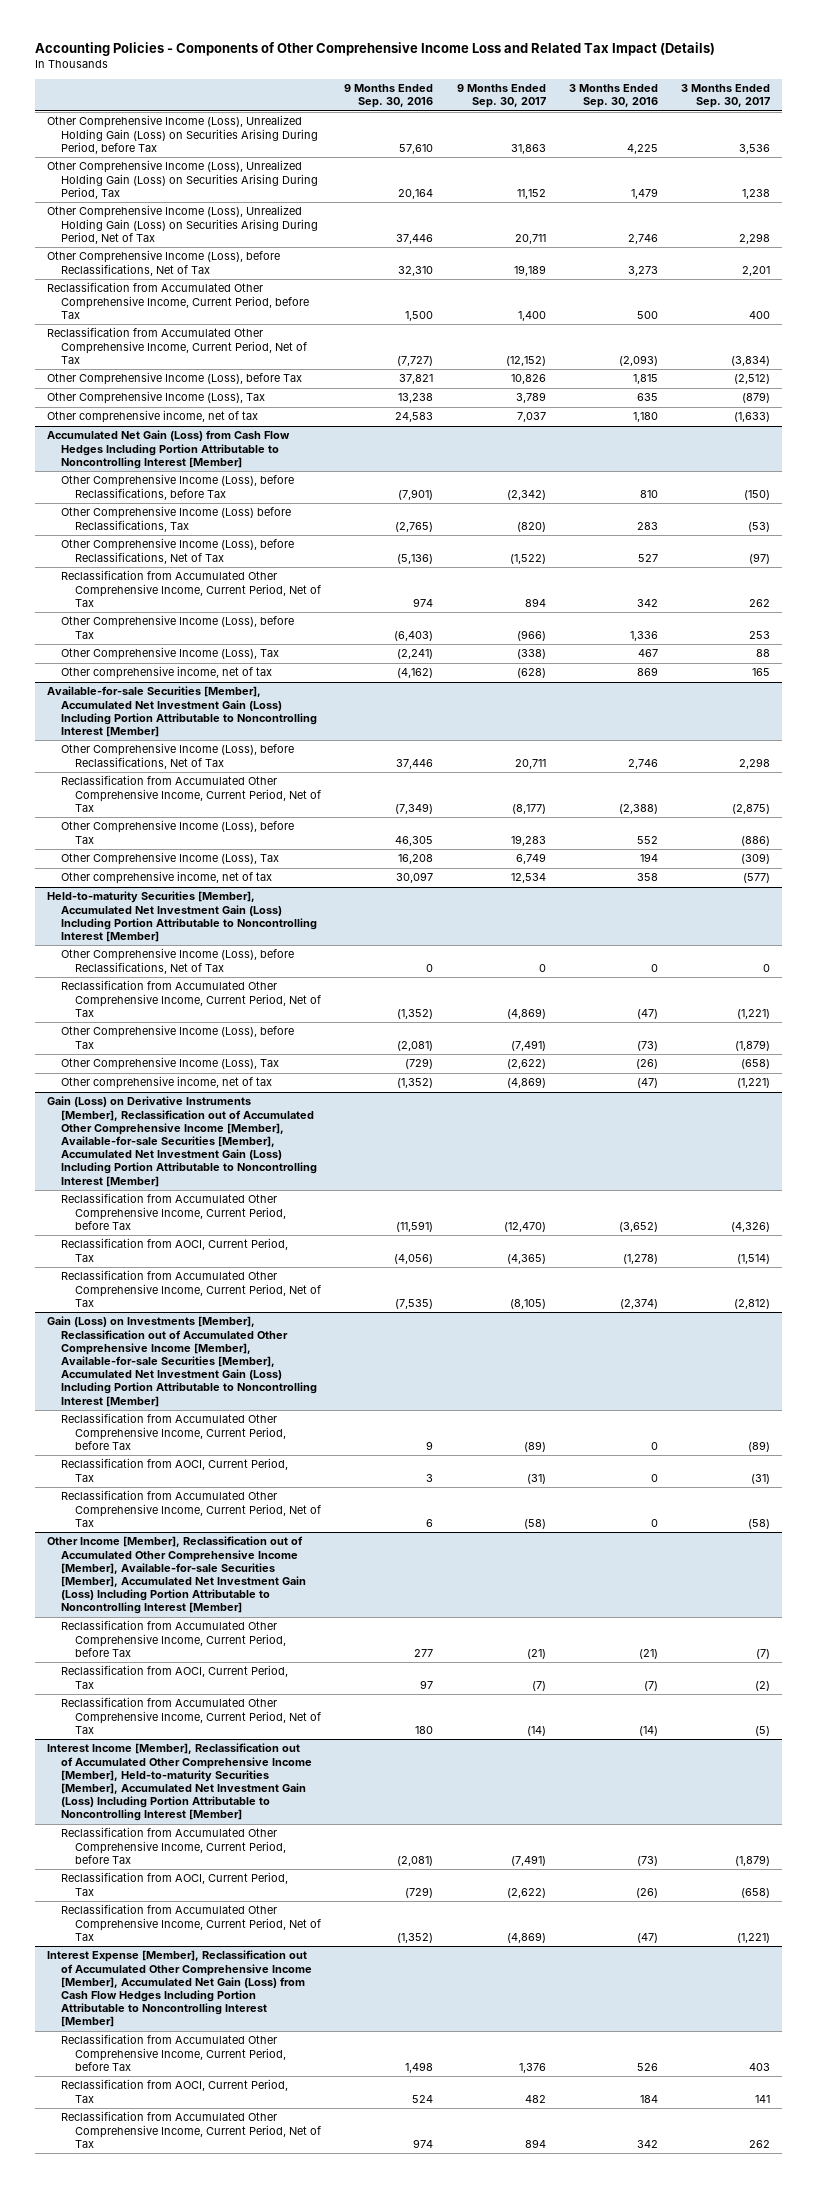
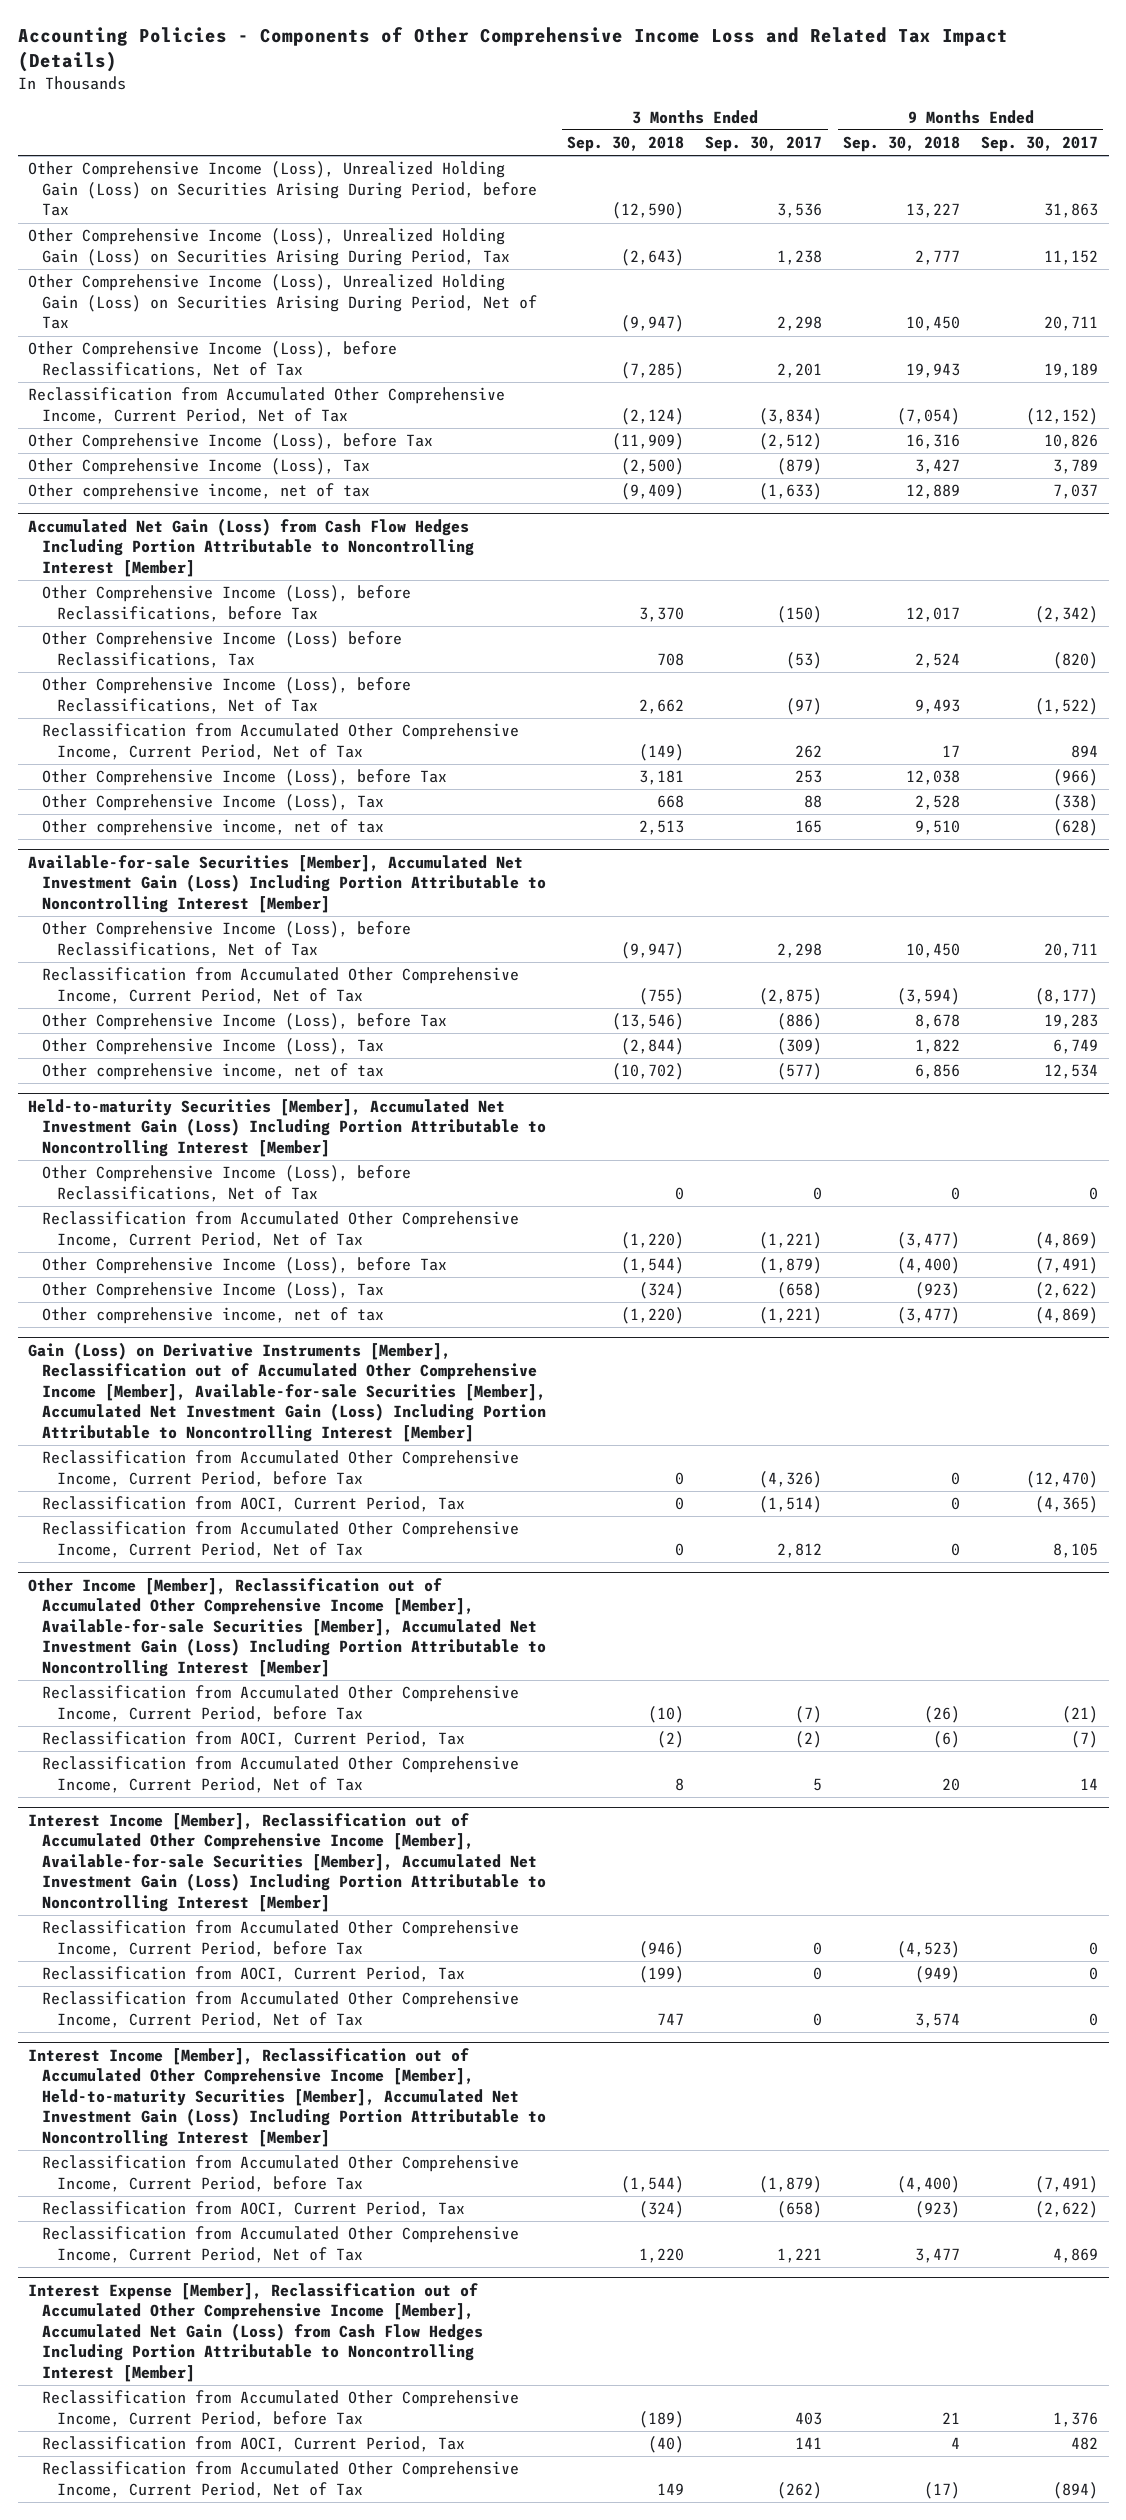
- | 9 Months Ended Sep. 30, 2016 | 9 Months Ended Sep. 30, 2017 | 3 Months Ended Sep. 30, 2016 | 3 Months Ended Sep. 30, 2017
+ | 3 Months Ended Sep. 30, 2018 | 3 Months Ended Sep. 30, 2017 | 9 Months Ended Sep. 30, 2018 | 9 Months Ended Sep. 30, 2017
- Reclassification from Accumulated Other Comprehensive Income, Current Period, before Tax | 1,500 | 1,400 | 500 | 400
@ Gain (Loss) on Derivative Instruments [Member], Reclassification out of Accumulated Other Comprehensive Income [Member], Available-for-sale Securities [Member], Accumulated Net Investment Gain (Loss) Including Portion Attributable to Noncontrolling Interest [Member]
- Reclassification from Accumulated Other Comprehensive Income, Current Period, Net of Tax | (7,535) | (8,105) | (2,374) | (2,812)
- Gain (Loss) on Investments [Member], Reclassification out of Accumulated Other Comprehensive Income [Member], Available-for-sale Securities [Member], Accumulated Net Investment Gain (Loss) Including Portion Attributable to Noncontrolling Interest [Member]
- Reclassification from Accumulated Other Comprehensive Income, Current Period, before Tax | 9 | (89) | 0 | (89)
- Reclassification from AOCI, Current Period, Tax | 3 | (31) | 0 | (31)
- Reclassification from Accumulated Other Comprehensive Income, Current Period, Net of Tax | 6 | (58) | 0 | (58)
@ Gain (Loss) on Derivative Instruments [Member], Reclassification out of Accumulated Other Comprehensive Income [Member], Available-for-sale Securities [Member], Accumulated Net Investment Gain (Loss) Including Portion Attributable to Noncontrolling Interest [Member]
+ Reclassification from Accumulated Other Comprehensive Income, Current Period, Net of Tax | 0 | 2,812 | 0 | 8,105
@ Other Income [Member], Reclassification out of Accumulated Other Comprehensive Income [Member], Available-for-sale Securities [Member], Accumulated Net Investment Gain (Loss) Including Portion Attributable to Noncontrolling Interest [Member]
- Reclassification from Accumulated Other Comprehensive Income, Current Period, Net of Tax | 180 | (14) | (14) | (5)
+ Reclassification from Accumulated Other Comprehensive Income, Current Period, Net of Tax | 8 | 5 | 20 | 14
+ Interest Income [Member], Reclassification out of Accumulated Other Comprehensive Income [Member], Available-for-sale Securities [Member], Accumulated Net Investment Gain (Loss) Including Portion Attributable to Noncontrolling Interest [Member]
+ Reclassification from Accumulated Other Comprehensive Income, Current Period, before Tax | (946) | 0 | (4,523) | 0
+ Reclassification from AOCI, Current Period, Tax | (199) | 0 | (949) | 0
+ Reclassification from Accumulated Other Comprehensive Income, Current Period, Net of Tax | 747 | 0 | 3,574 | 0
@ Interest Income [Member], Reclassification out of Accumulated Other Comprehensive Income [Member], Held-to-maturity Securities [Member], Accumulated Net Investment Gain (Loss) Including Portion Attributable to Noncontrolling Interest [Member]
- Reclassification from Accumulated Other Comprehensive Income, Current Period, Net of Tax | (1,352) | (4,869) | (47) | (1,221)
+ Reclassification from Accumulated Other Comprehensive Income, Current Period, Net of Tax | 1,220 | 1,221 | 3,477 | 4,869
@ Interest Expense [Member], Reclassification out of Accumulated Other Comprehensive Income [Member], Accumulated Net Gain (Loss) from Cash Flow Hedges Including Portion Attributable to Noncontrolling Interest [Member]
- Reclassification from Accumulated Other Comprehensive Income, Current Period, Net of Tax | 974 | 894 | 342 | 262
+ Reclassification from Accumulated Other Comprehensive Income, Current Period, Net of Tax | 149 | (262) | (17) | (894)

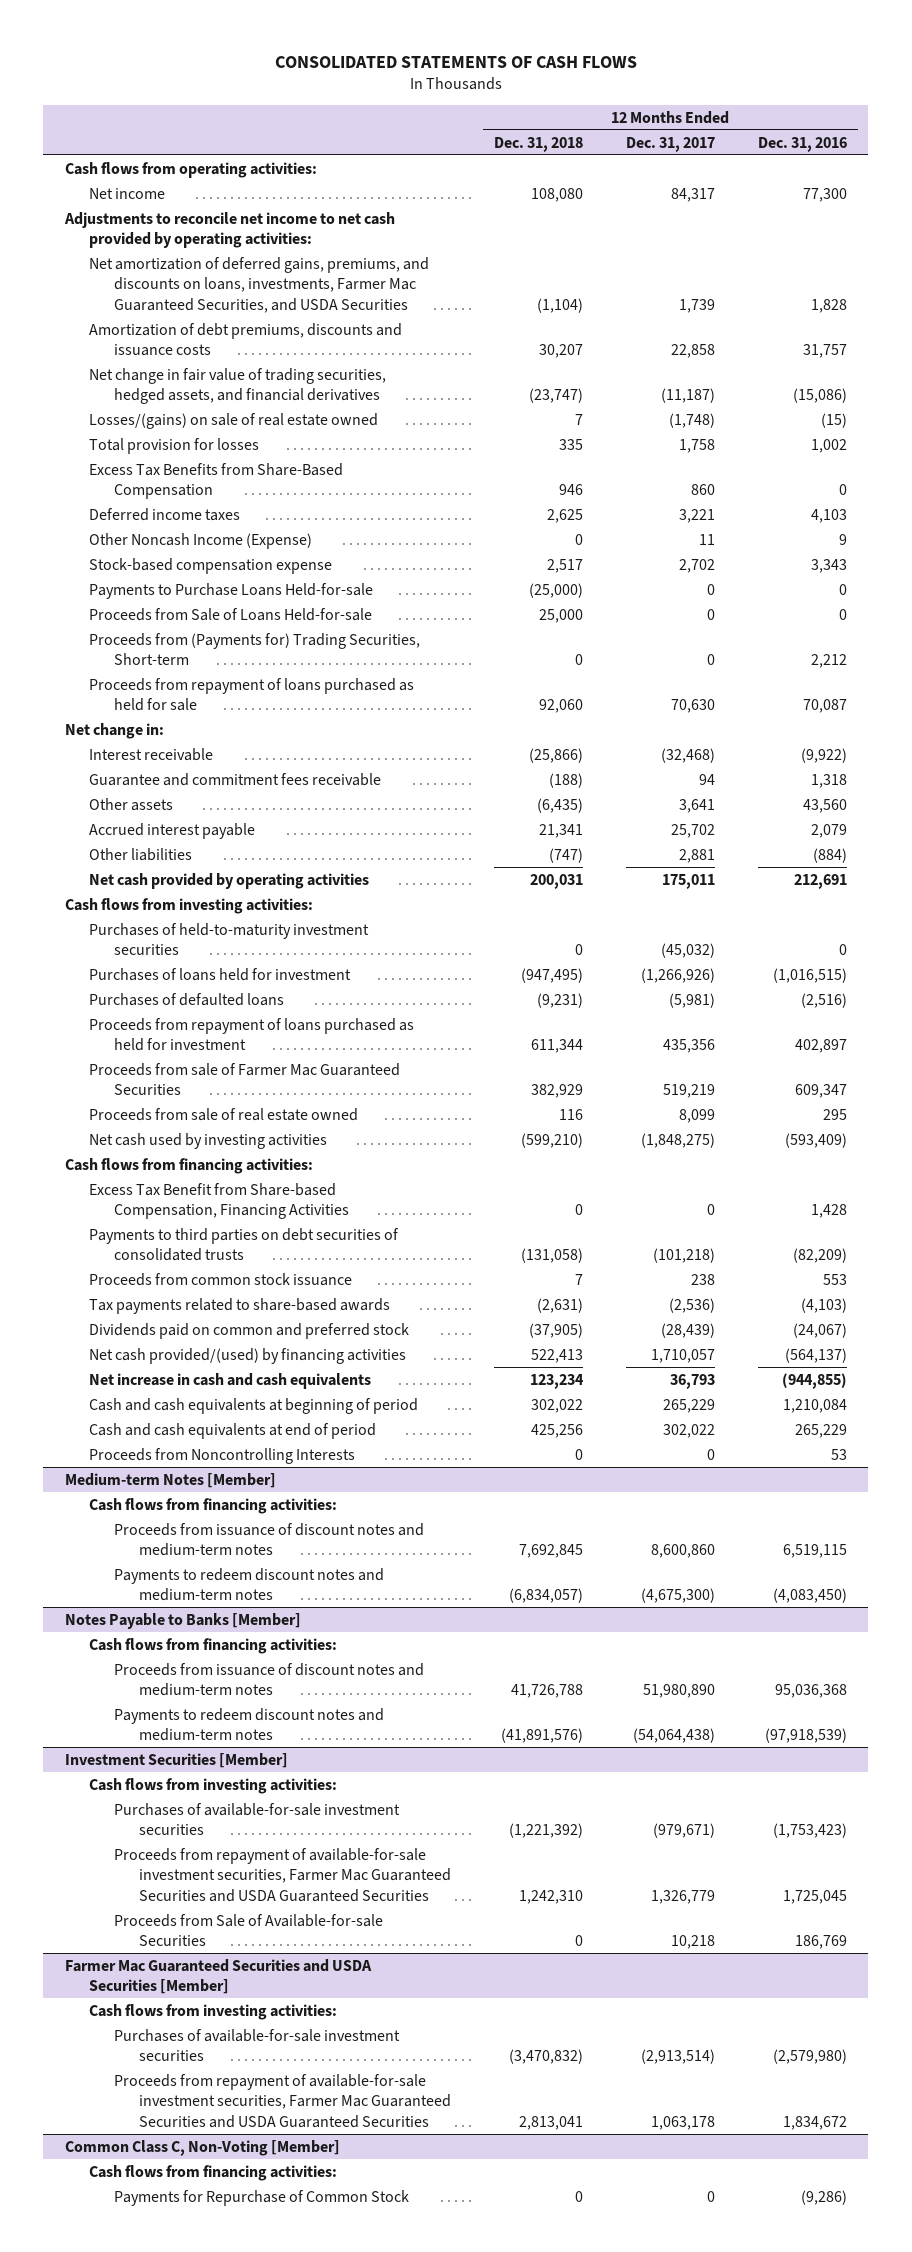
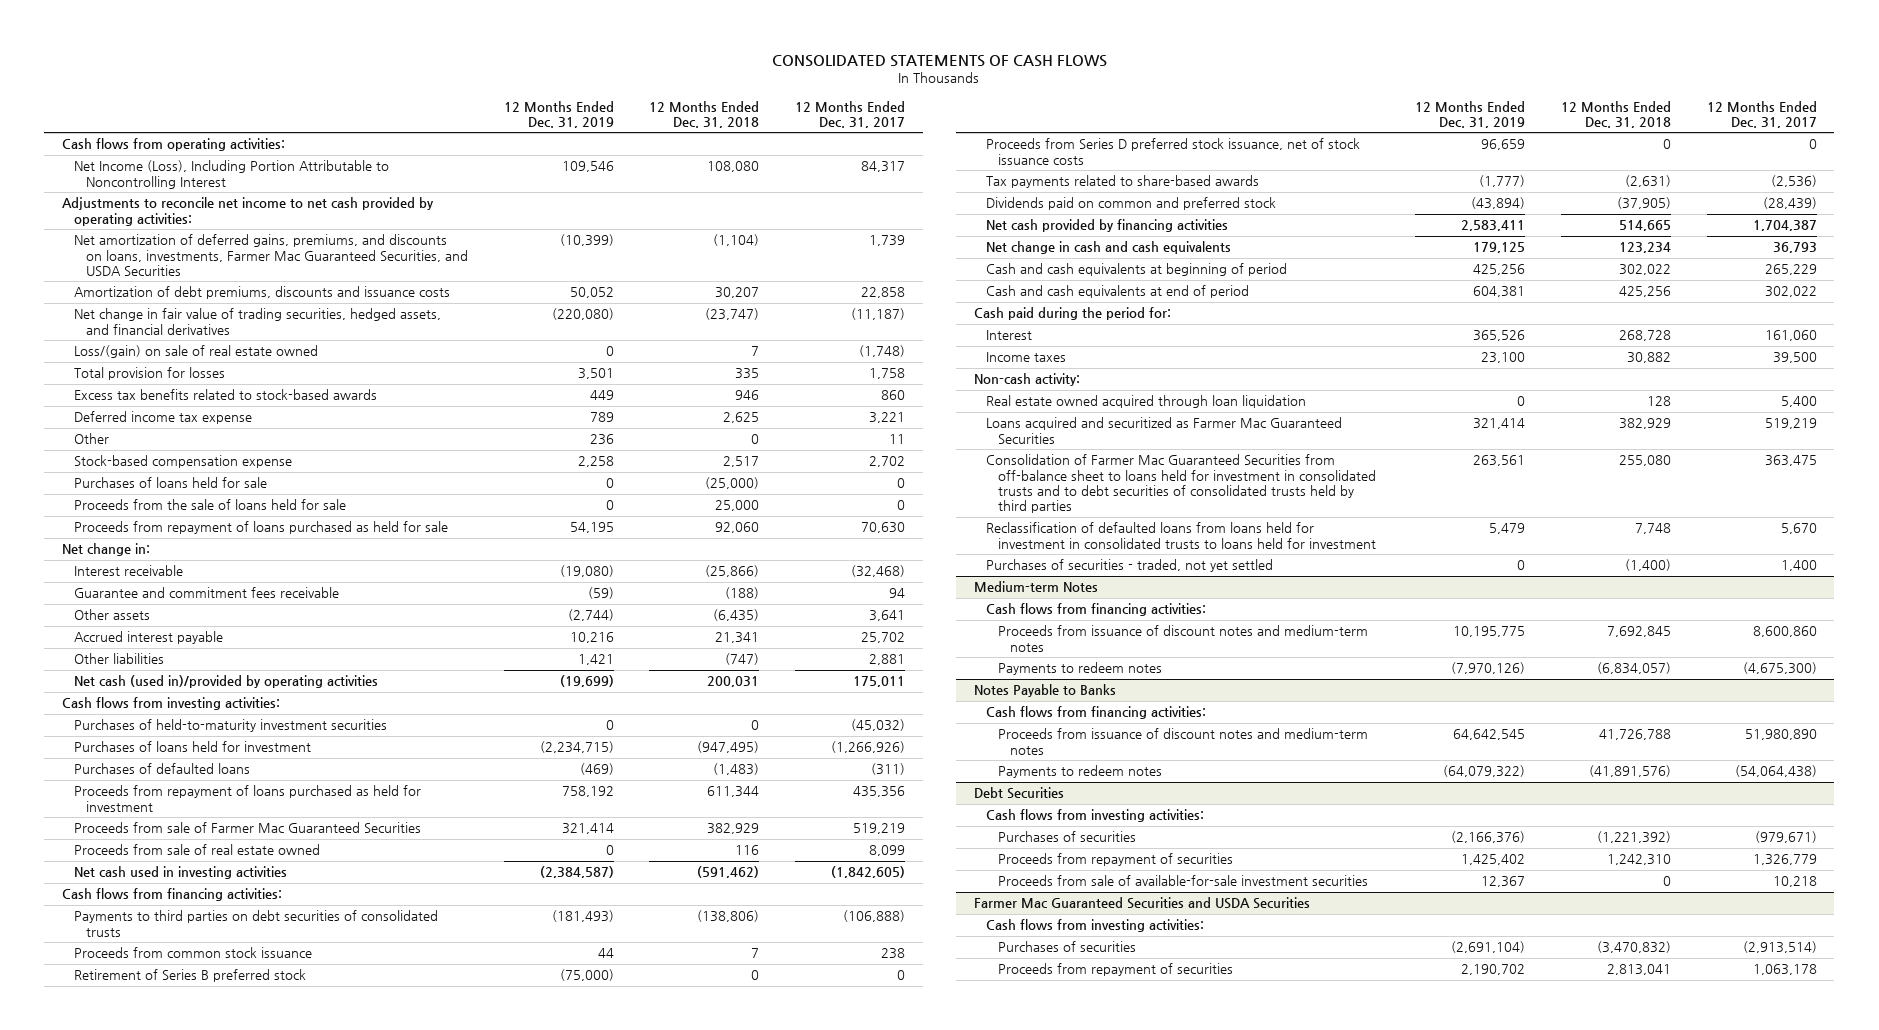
- | 12 Months Ended Dec. 31, 2018 | 12 Months Ended Dec. 31, 2017 | 12 Months Ended Dec. 31, 2016
+ | 12 Months Ended Dec. 31, 2019 | 12 Months Ended Dec. 31, 2018 | 12 Months Ended Dec. 31, 2017
- Net income | 108,080 | 84,317 | 77,300
+ Net Income (Loss), Including Portion Attributable to Noncontrolling Interest | 109,546 | 108,080 | 84,317
- Losses/(gains) on sale of real estate owned | 7 | (1,748) | (15)
+ Loss/(gain) on sale of real estate owned | 0 | 7 | (1,748)
- Excess Tax Benefits from Share-Based Compensation | 946 | 860 | 0
- Deferred income taxes | 2,625 | 3,221 | 4,103
- Other Noncash Income (Expense) | 0 | 11 | 9
+ Excess tax benefits related to stock-based awards | 449 | 946 | 860
+ Deferred income tax expense | 789 | 2,625 | 3,221
+ Other | 236 | 0 | 11
- Payments to Purchase Loans Held-for-sale | (25,000) | 0 | 0
- Proceeds from Sale of Loans Held-for-sale | 25,000 | 0 | 0
- Proceeds from (Payments for) Trading Securities, Short-term | 0 | 0 | 2,212
+ Purchases of loans held for sale | 0 | (25,000) | 0
+ Proceeds from the sale of loans held for sale | 0 | 25,000 | 0
- Net cash provided by operating activities | 200,031 | 175,011 | 212,691
+ Net cash (used in)/provided by operating activities | (19,699) | 200,031 | 175,011
- Purchases of defaulted loans | (9,231) | (5,981) | (2,516)
+ Purchases of defaulted loans | (469) | (1,483) | (311)
- Net cash used by investing activities | (599,210) | (1,848,275) | (593,409)
+ Net cash used in investing activities | (2,384,587) | (591,462) | (1,842,605)
- Excess Tax Benefit from Share-based Compensation, Financing Activities | 0 | 0 | 1,428
- Payments to third parties on debt securities of consolidated trusts | (131,058) | (101,218) | (82,209)
+ Payments to third parties on debt securities of consolidated trusts | (181,493) | (138,806) | (106,888)
+ Retirement of Series B preferred stock | (75,000) | 0 | 0
+ Proceeds from Series D preferred stock issuance, net of stock issuance costs | 96,659 | 0 | 0
- Net cash provided/(used) by financing activities | 522,413 | 1,710,057 | (564,137)
- Net increase in cash and cash equivalents | 123,234 | 36,793 | (944,855)
+ Net cash provided by financing activities | 2,583,411 | 514,665 | 1,704,387
+ Net change in cash and cash equivalents | 179,125 | 123,234 | 36,793
- Proceeds from Noncontrolling Interests | 0 | 0 | 53
- Medium-term Notes [Member]
+ Cash paid during the period for:
+ Interest | 365,526 | 268,728 | 161,060
+ Income taxes | 23,100 | 30,882 | 39,500
+ Non-cash activity:
+ Real estate owned acquired through loan liquidation | 0 | 128 | 5,400
+ Loans acquired and securitized as Farmer Mac Guaranteed Securities | 321,414 | 382,929 | 519,219
+ Consolidation of Farmer Mac Guaranteed Securities from off-balance sheet to loans held for investment in consolidated trusts and to debt securities of consolidated trusts held by third parties | 263,561 | 255,080 | 363,475
+ Reclassification of defaulted loans from loans held for investment in consolidated trusts to loans held for investment | 5,479 | 7,748 | 5,670
+ Purchases of securities - traded, not yet settled | 0 | (1,400) | 1,400
+ Medium-term Notes
- Payments to redeem discount notes and medium-term notes | (6,834,057) | (4,675,300) | (4,083,450)
- Notes Payable to Banks [Member]
+ Payments to redeem notes | (7,970,126) | (6,834,057) | (4,675,300)
+ Notes Payable to Banks
- Payments to redeem discount notes and medium-term notes | (41,891,576) | (54,064,438) | (97,918,539)
- Investment Securities [Member]
+ Payments to redeem notes | (64,079,322) | (41,891,576) | (54,064,438)
+ Debt Securities
- Purchases of available-for-sale investment securities | (1,221,392) | (979,671) | (1,753,423)
- Proceeds from repayment of available-for-sale investment securities, Farmer Mac Guaranteed Securities and USDA Guaranteed Securities | 1,242,310 | 1,326,779 | 1,725,045
- Proceeds from Sale of Available-for-sale Securities | 0 | 10,218 | 186,769
- Farmer Mac Guaranteed Securities and USDA Securities [Member]
+ Purchases of securities | (2,166,376) | (1,221,392) | (979,671)
+ Proceeds from repayment of securities | 1,425,402 | 1,242,310 | 1,326,779
+ Proceeds from sale of available-for-sale investment securities | 12,367 | 0 | 10,218
+ Farmer Mac Guaranteed Securities and USDA Securities
- Purchases of available-for-sale investment securities | (3,470,832) | (2,913,514) | (2,579,980)
- Proceeds from repayment of available-for-sale investment securities, Farmer Mac Guaranteed Securities and USDA Guaranteed Securities | 2,813,041 | 1,063,178 | 1,834,672
- Common Class C, Non-Voting [Member]
- Cash flows from financing activities:
- Payments for Repurchase of Common Stock | 0 | 0 | (9,286)
+ Purchases of securities | (2,691,104) | (3,470,832) | (2,913,514)
+ Proceeds from repayment of securities | 2,190,702 | 2,813,041 | 1,063,178

